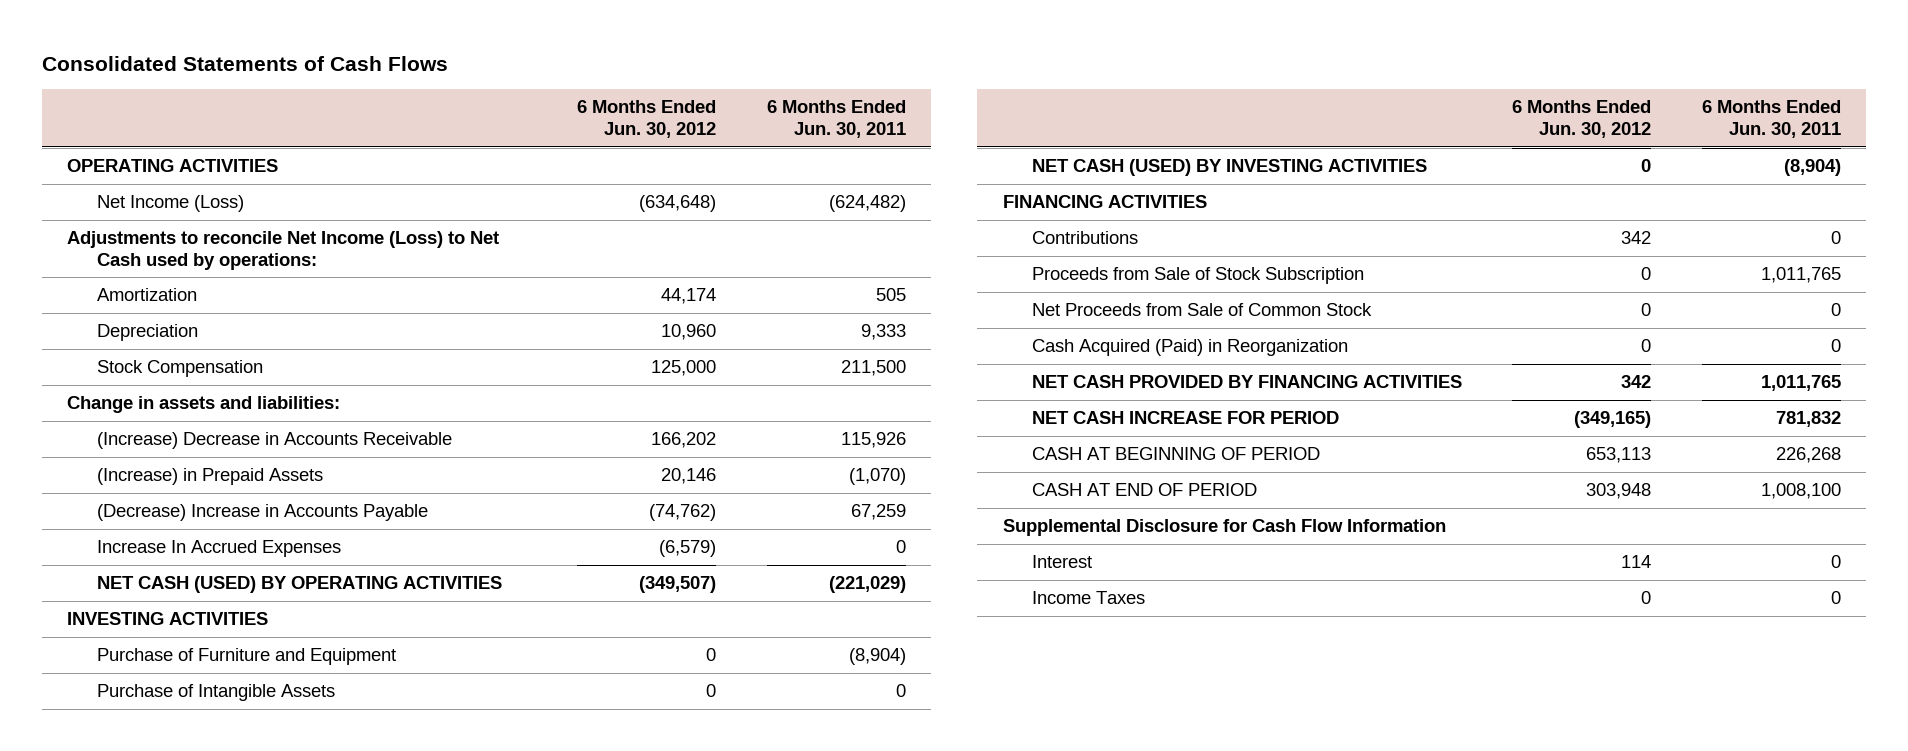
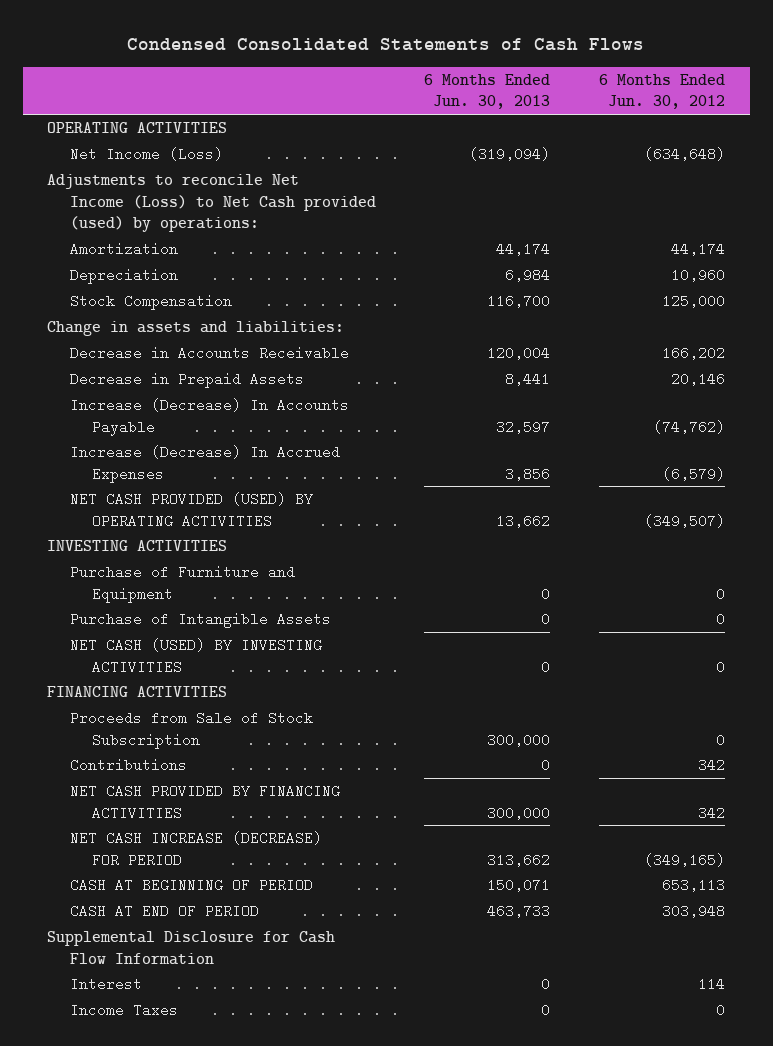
- Consolidated Statements of Cash Flows
+ Condensed Consolidated Statements of Cash Flows
- | 6 Months Ended Jun. 30, 2012 | 6 Months Ended Jun. 30, 2011
+ | 6 Months Ended Jun. 30, 2013 | 6 Months Ended Jun. 30, 2012
- Adjustments to reconcile Net Income (Loss) to Net Cash used by operations:
+ Adjustments to reconcile Net Income (Loss) to Net Cash provided (used) by operations:
- (Increase) Decrease in Accounts Receivable | 166,202 | 115,926
- (Increase) in Prepaid Assets | 20,146 | (1,070)
- (Decrease) Increase in Accounts Payable | (74,762) | 67,259
- Increase In Accrued Expenses | (6,579) | 0
- NET CASH (USED) BY OPERATING ACTIVITIES | (349,507) | (221,029)
+ Decrease in Accounts Receivable | 120,004 | 166,202
+ Decrease in Prepaid Assets | 8,441 | 20,146
+ Increase (Decrease) In Accounts Payable | 32,597 | (74,762)
+ Increase (Decrease) In Accrued Expenses | 3,856 | (6,579)
+ NET CASH PROVIDED (USED) BY OPERATING ACTIVITIES | 13,662 | (349,507)
- Net Proceeds from Sale of Common Stock | 0 | 0
- Cash Acquired (Paid) in Reorganization | 0 | 0
moved down: Contributions | 0 | 342
- NET CASH INCREASE FOR PERIOD | (349,165) | 781,832
+ NET CASH INCREASE (DECREASE) FOR PERIOD | 313,662 | (349,165)

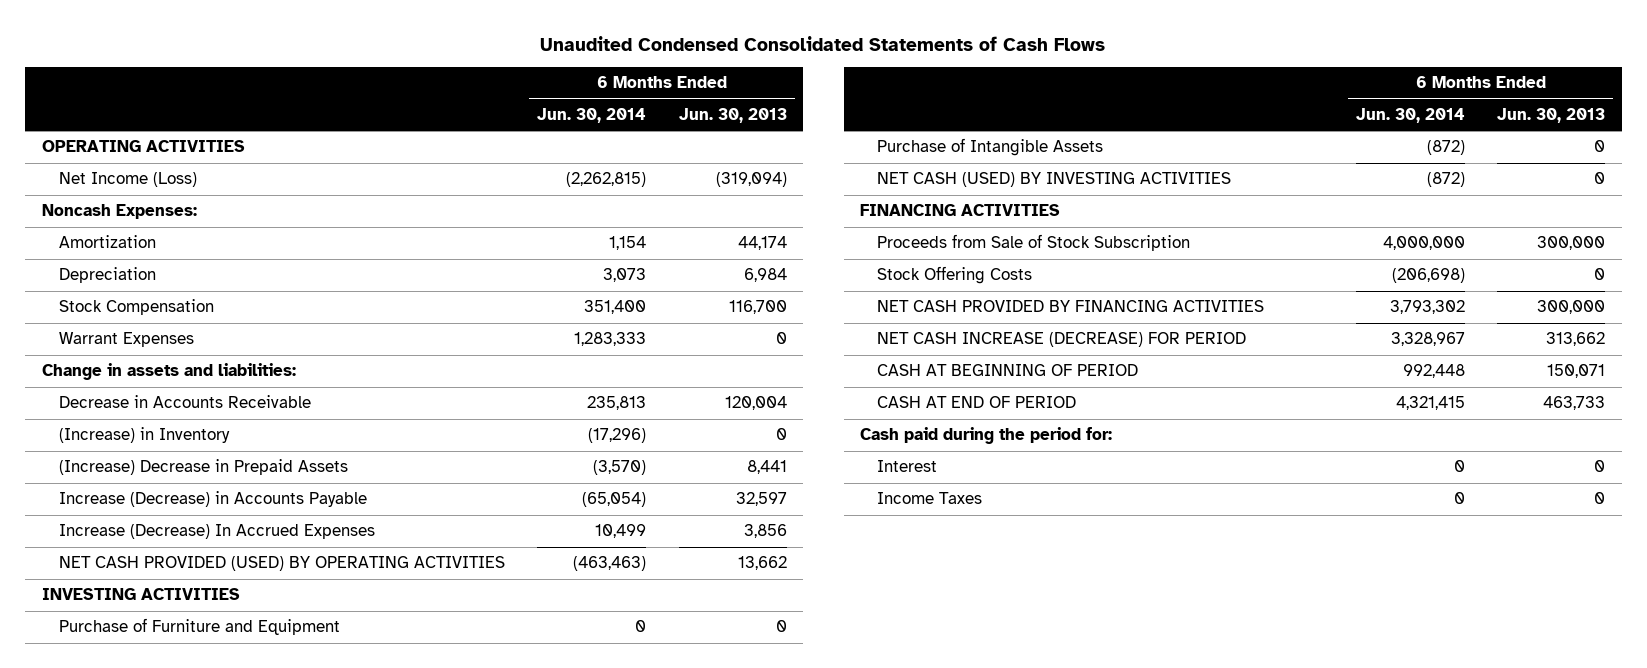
- Condensed Consolidated Statements of Cash Flows
+ Unaudited Condensed Consolidated Statements of Cash Flows
- | 6 Months Ended Jun. 30, 2013 | 6 Months Ended Jun. 30, 2012
+ | 6 Months Ended Jun. 30, 2014 | 6 Months Ended Jun. 30, 2013
- Adjustments to reconcile Net Income (Loss) to Net Cash provided (used) by operations:
+ Noncash Expenses:
+ Warrant Expenses | 1,283,333 | 0
- Decrease in Prepaid Assets | 8,441 | 20,146
- Increase (Decrease) In Accounts Payable | 32,597 | (74,762)
+ (Increase) in Inventory | (17,296) | 0
+ (Increase) Decrease in Prepaid Assets | (3,570) | 8,441
+ Increase (Decrease) in Accounts Payable | (65,054) | 32,597
- Contributions | 0 | 342
+ Stock Offering Costs | (206,698) | 0
- Supplemental Disclosure for Cash Flow Information
+ Cash paid during the period for:

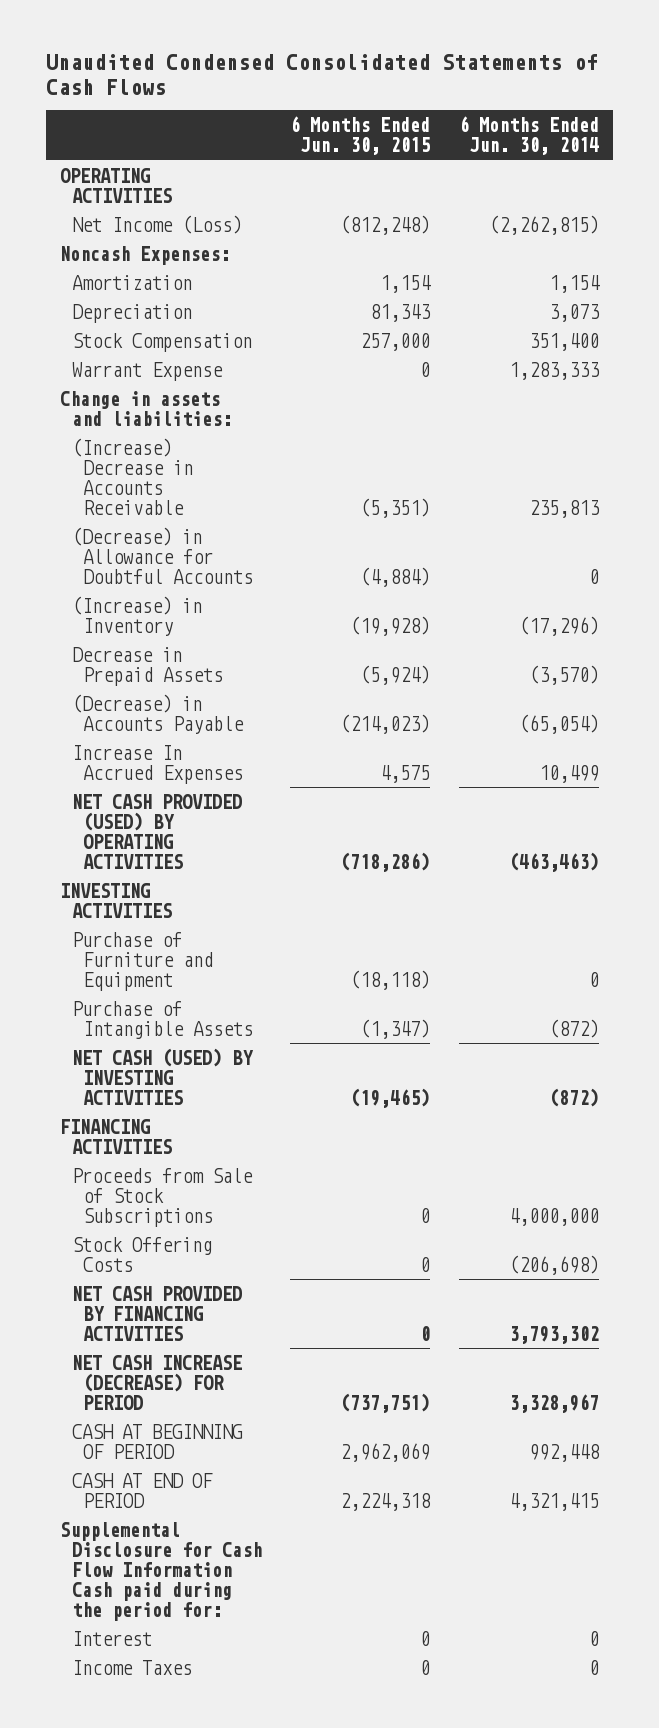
- | 6 Months Ended Jun. 30, 2014 | 6 Months Ended Jun. 30, 2013
+ | 6 Months Ended Jun. 30, 2015 | 6 Months Ended Jun. 30, 2014
- Warrant Expenses | 1,283,333 | 0
+ Warrant Expense | 0 | 1,283,333
- Decrease in Accounts Receivable | 235,813 | 120,004
+ (Increase) Decrease in Accounts Receivable | (5,351) | 235,813
+ (Decrease) in Allowance for Doubtful Accounts | (4,884) | 0
- (Increase) Decrease in Prepaid Assets | (3,570) | 8,441
- Increase (Decrease) in Accounts Payable | (65,054) | 32,597
- Increase (Decrease) In Accrued Expenses | 10,499 | 3,856
+ Decrease in Prepaid Assets | (5,924) | (3,570)
+ (Decrease) in Accounts Payable | (214,023) | (65,054)
+ Increase In Accrued Expenses | 4,575 | 10,499
- Proceeds from Sale of Stock Subscription | 4,000,000 | 300,000
+ Proceeds from Sale of Stock Subscriptions | 0 | 4,000,000
- Cash paid during the period for:
+ Supplemental Disclosure for Cash Flow Information Cash paid during the period for:

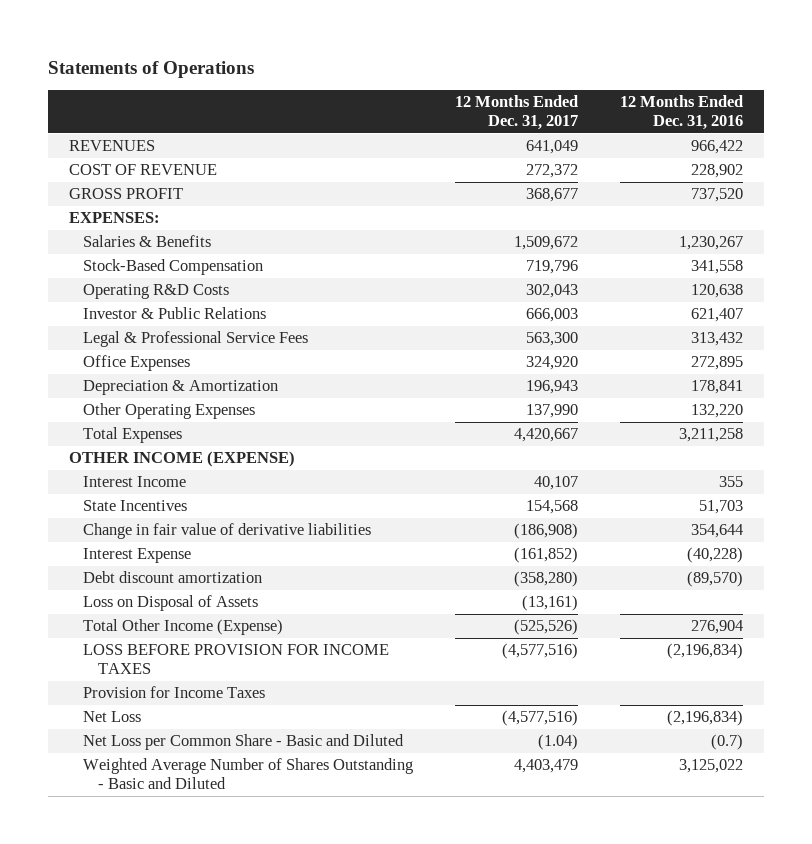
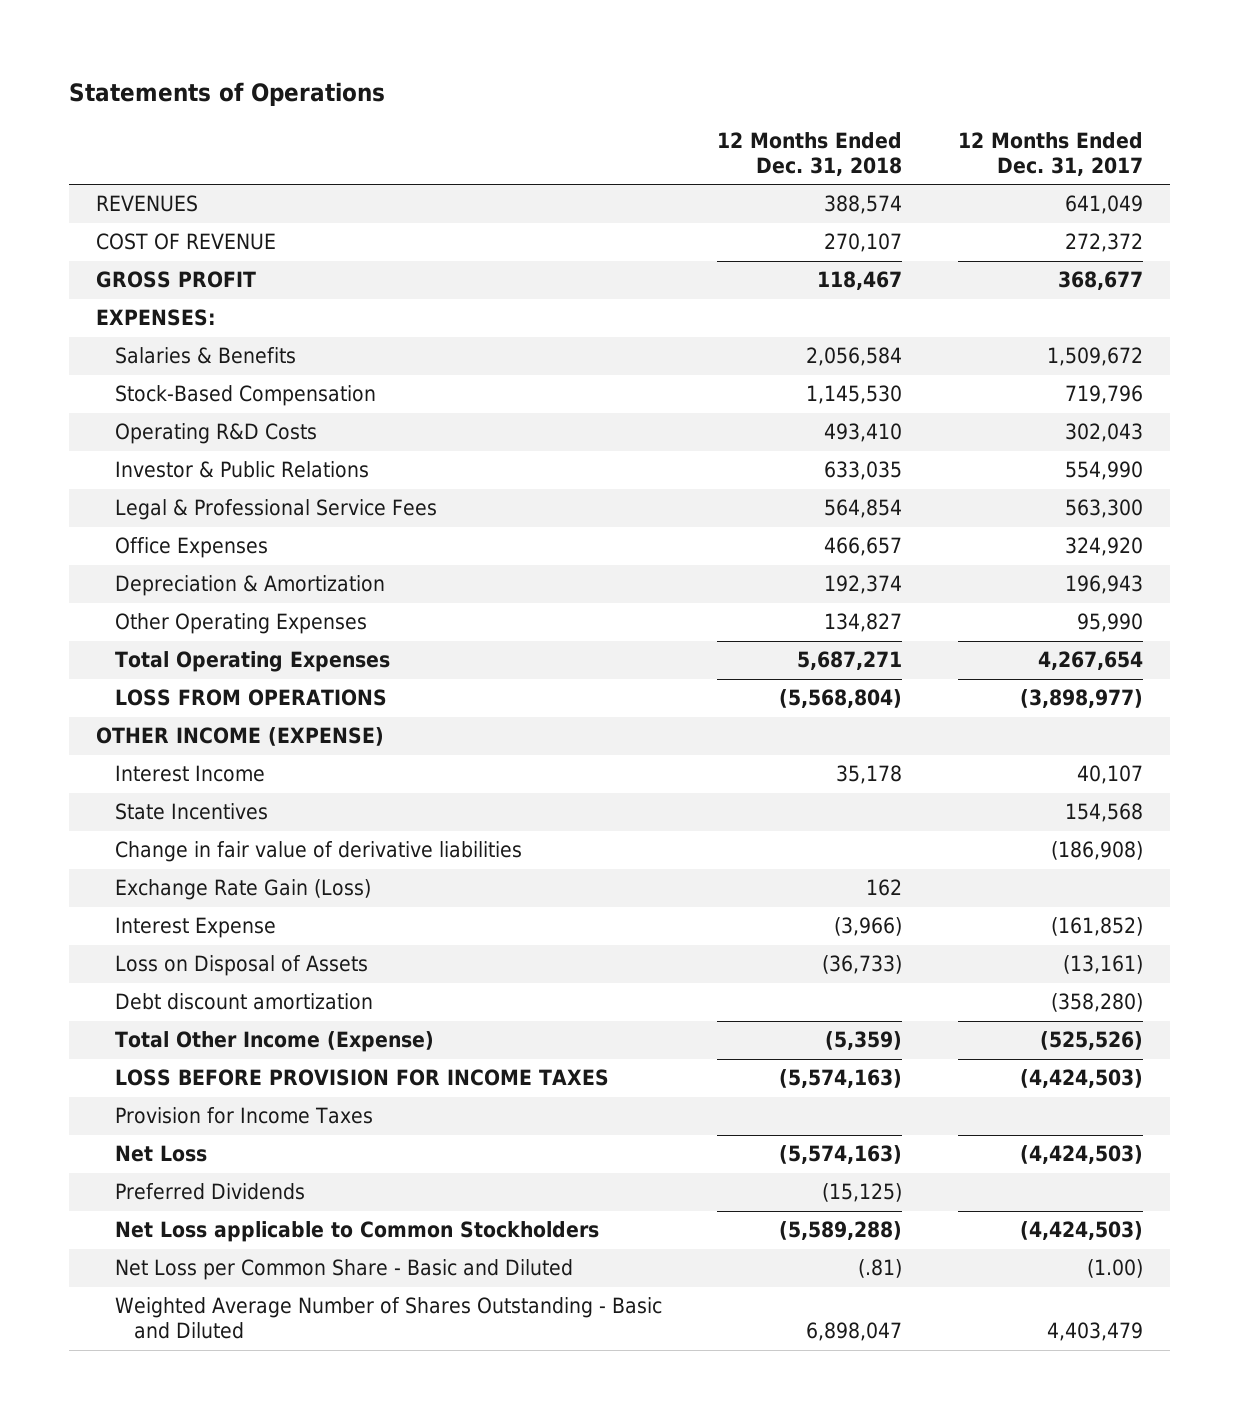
- | 12 Months Ended Dec. 31, 2017 | 12 Months Ended Dec. 31, 2016
+ | 12 Months Ended Dec. 31, 2018 | 12 Months Ended Dec. 31, 2017
- Investor & Public Relations | 666,003 | 621,407
+ Investor & Public Relations | 633,035 | 554,990
- Other Operating Expenses | 137,990 | 132,220
- Total Expenses | 4,420,667 | 3,211,258
+ Other Operating Expenses | 134,827 | 95,990
+ Total Operating Expenses | 5,687,271 | 4,267,654
+ LOSS FROM OPERATIONS | (5,568,804) | (3,898,977)
+ Exchange Rate Gain (Loss) | 162 |
moved down: Debt discount amortization | | (358,280)
- LOSS BEFORE PROVISION FOR INCOME TAXES | (4,577,516) | (2,196,834)
+ LOSS BEFORE PROVISION FOR INCOME TAXES | (5,574,163) | (4,424,503)
- Net Loss | (4,577,516) | (2,196,834)
- Net Loss per Common Share - Basic and Diluted | (1.04) | (0.7)
+ Net Loss | (5,574,163) | (4,424,503)
+ Preferred Dividends | (15,125) |
+ Net Loss applicable to Common Stockholders | (5,589,288) | (4,424,503)
+ Net Loss per Common Share - Basic and Diluted | (.81) | (1.00)

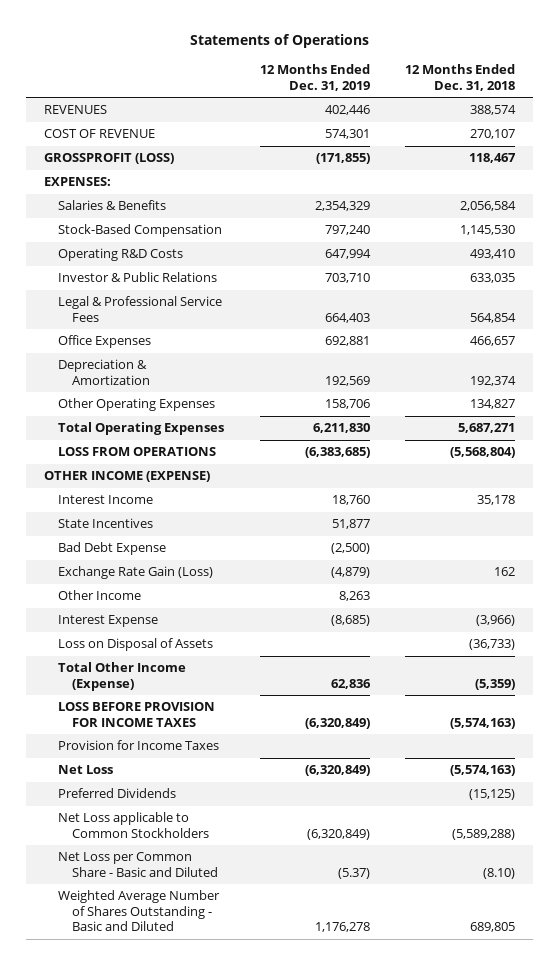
- | 12 Months Ended Dec. 31, 2018 | 12 Months Ended Dec. 31, 2017
+ | 12 Months Ended Dec. 31, 2019 | 12 Months Ended Dec. 31, 2018
- GROSS PROFIT | 118,467 | 368,677
+ GROSSPROFIT (LOSS) | (171,855) | 118,467
- Change in fair value of derivative liabilities | | (186,908)
+ Bad Debt Expense | (2,500) |
+ Other Income | 8,263 |
- Debt discount amortization | | (358,280)
- Net Loss per Common Share - Basic and Diluted | (.81) | (1.00)
- Weighted Average Number of Shares Outstanding - Basic and Diluted | 6,898,047 | 4,403,479
+ Net Loss per Common Share - Basic and Diluted | (5.37) | (8.10)
+ Weighted Average Number of Shares Outstanding - Basic and Diluted | 1,176,278 | 689,805

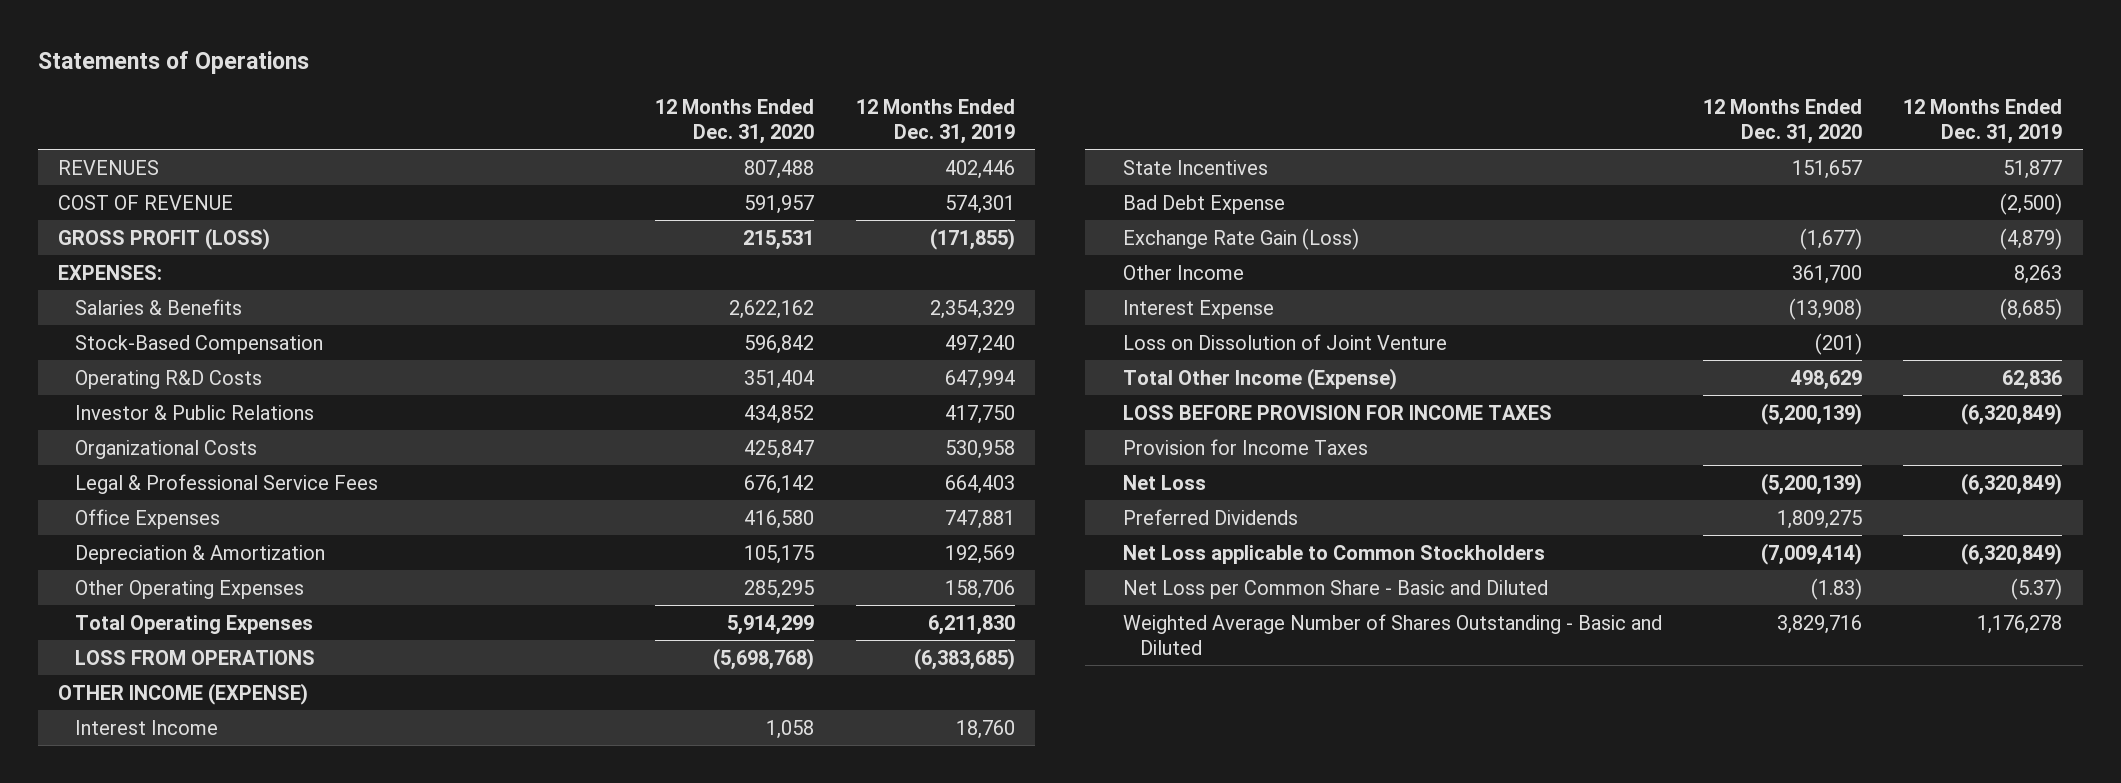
- | 12 Months Ended Dec. 31, 2019 | 12 Months Ended Dec. 31, 2018
+ | 12 Months Ended Dec. 31, 2020 | 12 Months Ended Dec. 31, 2019
- GROSSPROFIT (LOSS) | (171,855) | 118,467
+ GROSS PROFIT (LOSS) | 215,531 | (171,855)
- Stock-Based Compensation | 797,240 | 1,145,530
+ Stock-Based Compensation | 596,842 | 497,240
- Investor & Public Relations | 703,710 | 633,035
+ Investor & Public Relations | 434,852 | 417,750
+ Organizational Costs | 425,847 | 530,958
- Office Expenses | 692,881 | 466,657
+ Office Expenses | 416,580 | 747,881
- Loss on Disposal of Assets | | (36,733)
+ Loss on Dissolution of Joint Venture | (201) |

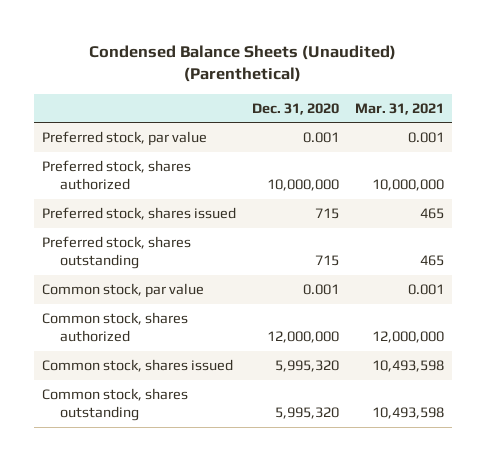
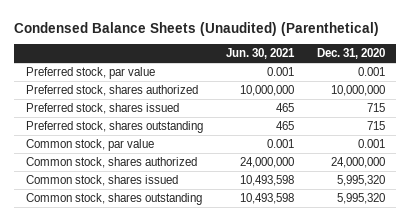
- | Dec. 31, 2020 | Mar. 31, 2021
+ | Jun. 30, 2021 | Dec. 31, 2020
- Common stock, shares authorized | 12,000,000 | 12,000,000
+ Common stock, shares authorized | 24,000,000 | 24,000,000

